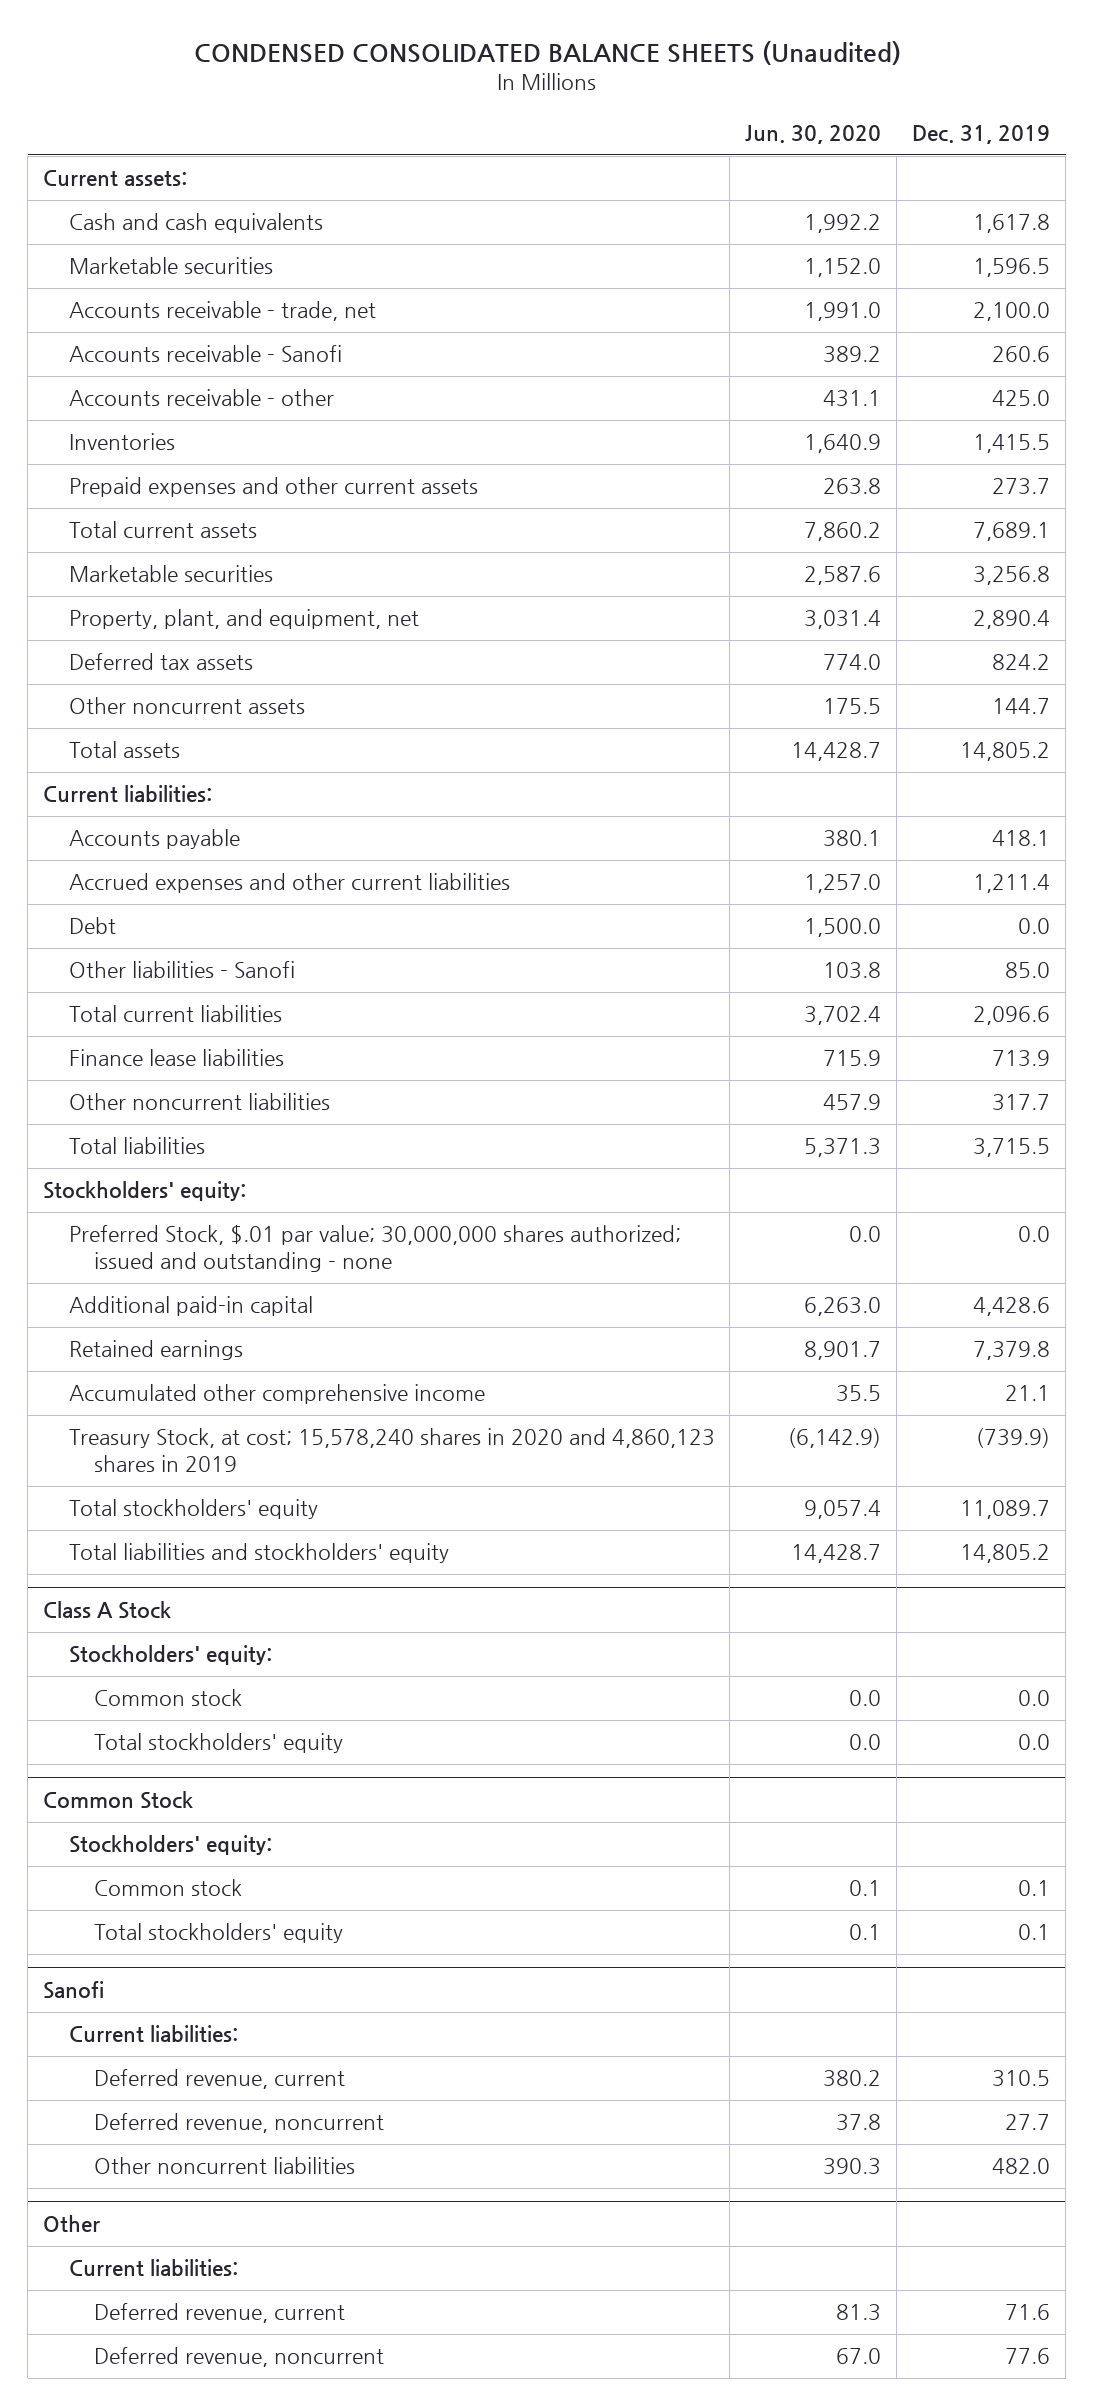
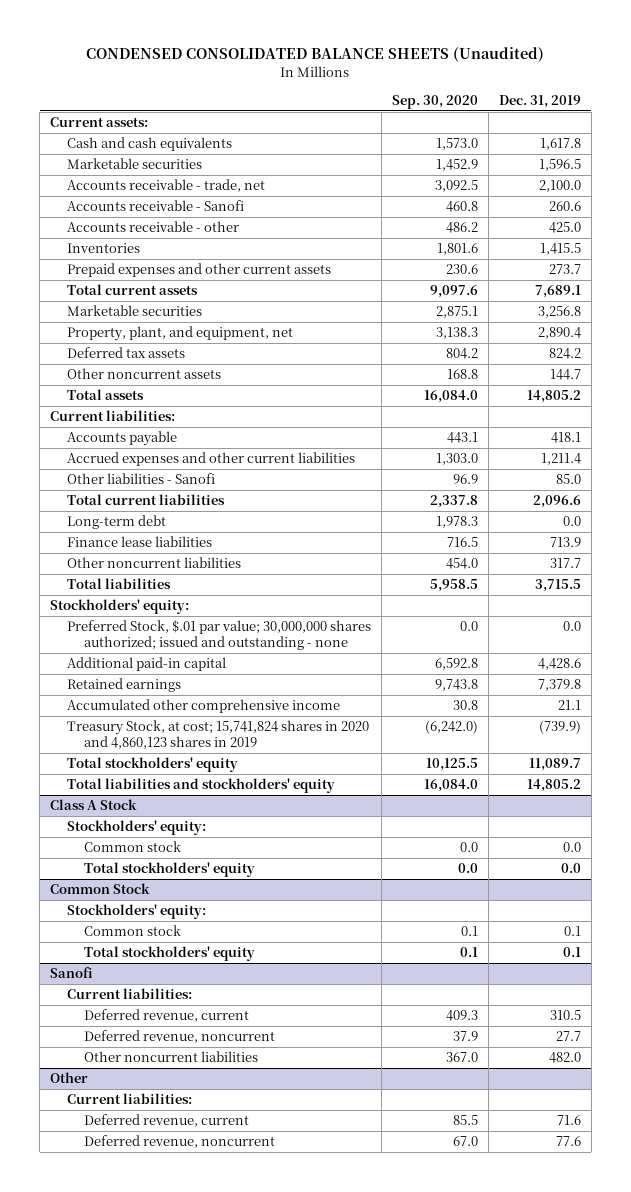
- | Jun. 30, 2020 | Dec. 31, 2019
+ | Sep. 30, 2020 | Dec. 31, 2019
- Debt | 1,500.0 | 0.0
+ Long-term debt | 1,978.3 | 0.0
- Treasury Stock, at cost; 15,578,240 shares in 2020 and 4,860,123 shares in 2019 | (6,142.9) | (739.9)
+ Treasury Stock, at cost; 15,741,824 shares in 2020 and 4,860,123 shares in 2019 | (6,242.0) | (739.9)

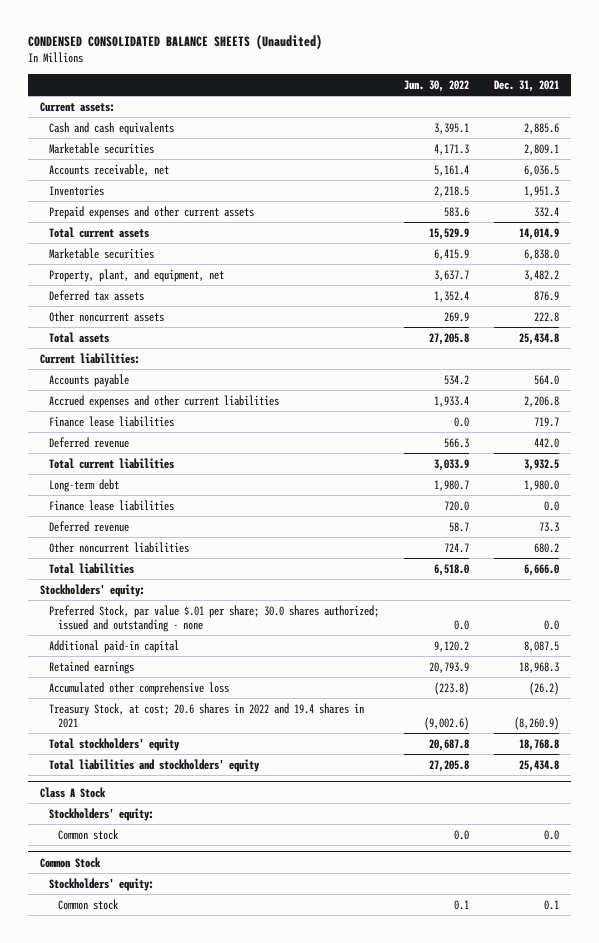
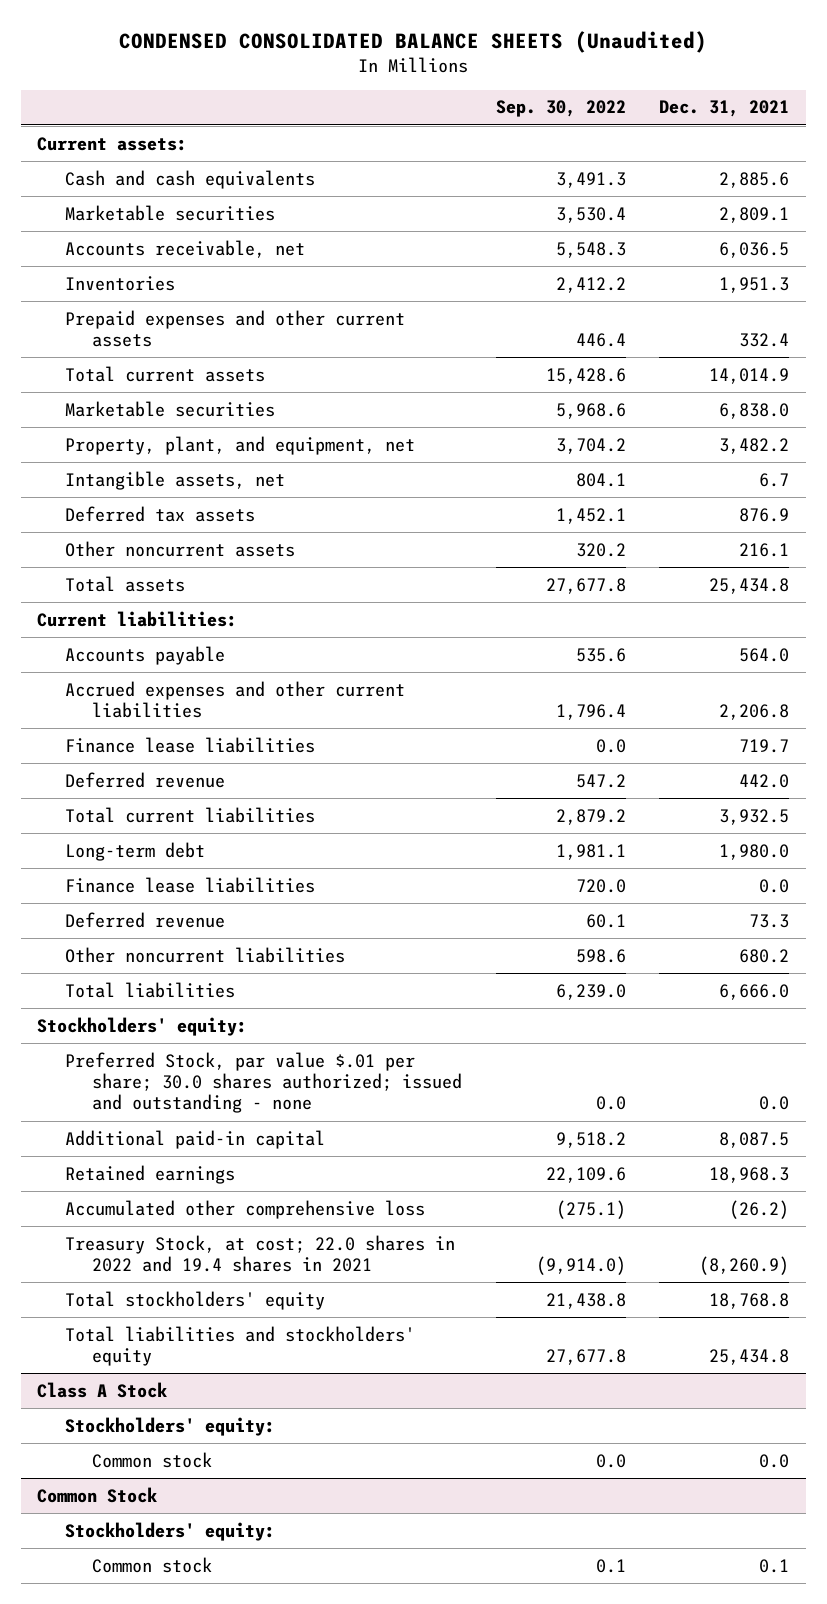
- | Jun. 30, 2022 | Dec. 31, 2021
+ | Sep. 30, 2022 | Dec. 31, 2021
+ Intangible assets, net | 804.1 | 6.7
- Other noncurrent assets | 269.9 | 222.8
+ Other noncurrent assets | 320.2 | 216.1
- Treasury Stock, at cost; 20.6 shares in 2022 and 19.4 shares in 2021 | (9,002.6) | (8,260.9)
+ Treasury Stock, at cost; 22.0 shares in 2022 and 19.4 shares in 2021 | (9,914.0) | (8,260.9)

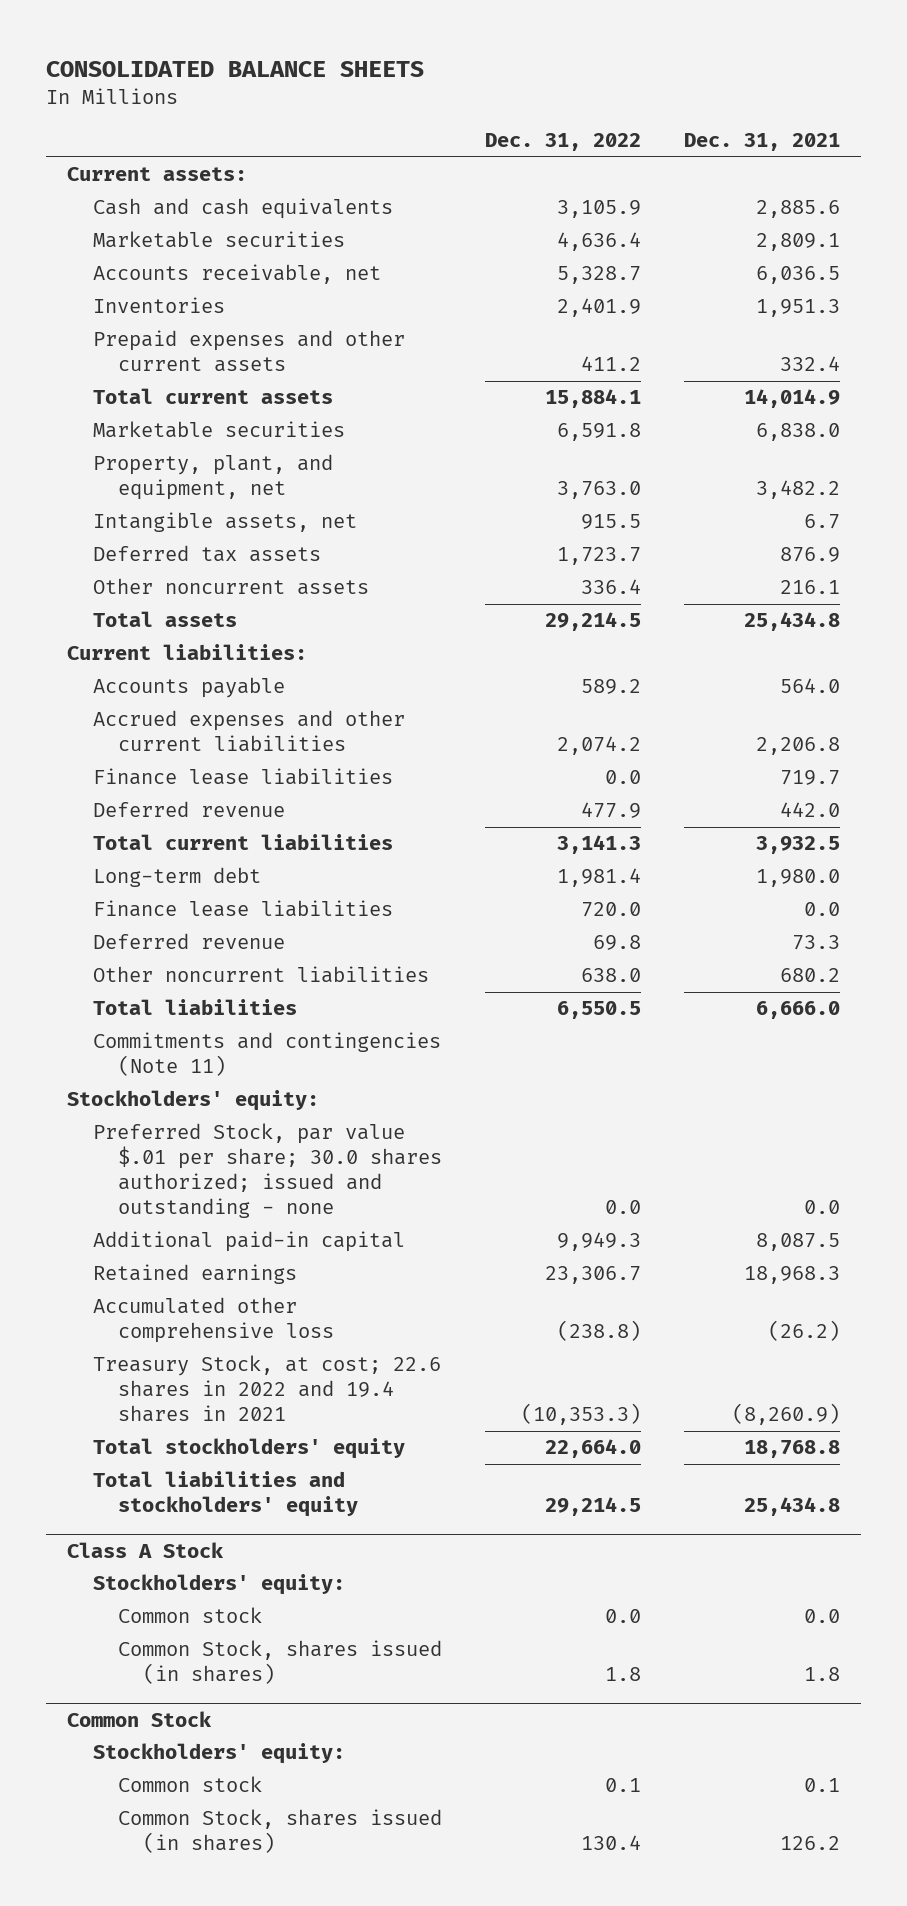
- CONDENSED CONSOLIDATED BALANCE SHEETS (Unaudited)
+ CONSOLIDATED BALANCE SHEETS
- | Sep. 30, 2022 | Dec. 31, 2021
+ | Dec. 31, 2022 | Dec. 31, 2021
+ Commitments and contingencies (Note 11)
- Treasury Stock, at cost; 22.0 shares in 2022 and 19.4 shares in 2021 | (9,914.0) | (8,260.9)
+ Treasury Stock, at cost; 22.6 shares in 2022 and 19.4 shares in 2021 | (10,353.3) | (8,260.9)
@ Class A Stock
+ Common Stock, shares issued (in shares) | 1.8 | 1.8
@ Common Stock
+ Common Stock, shares issued (in shares) | 130.4 | 126.2

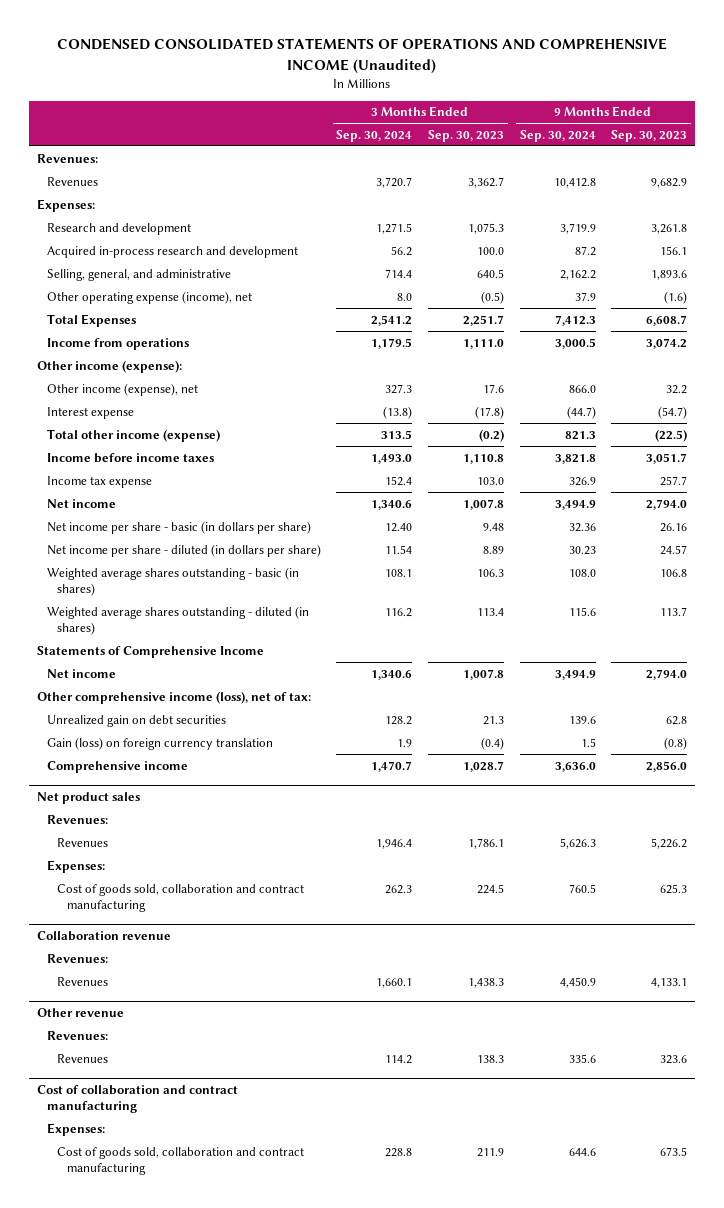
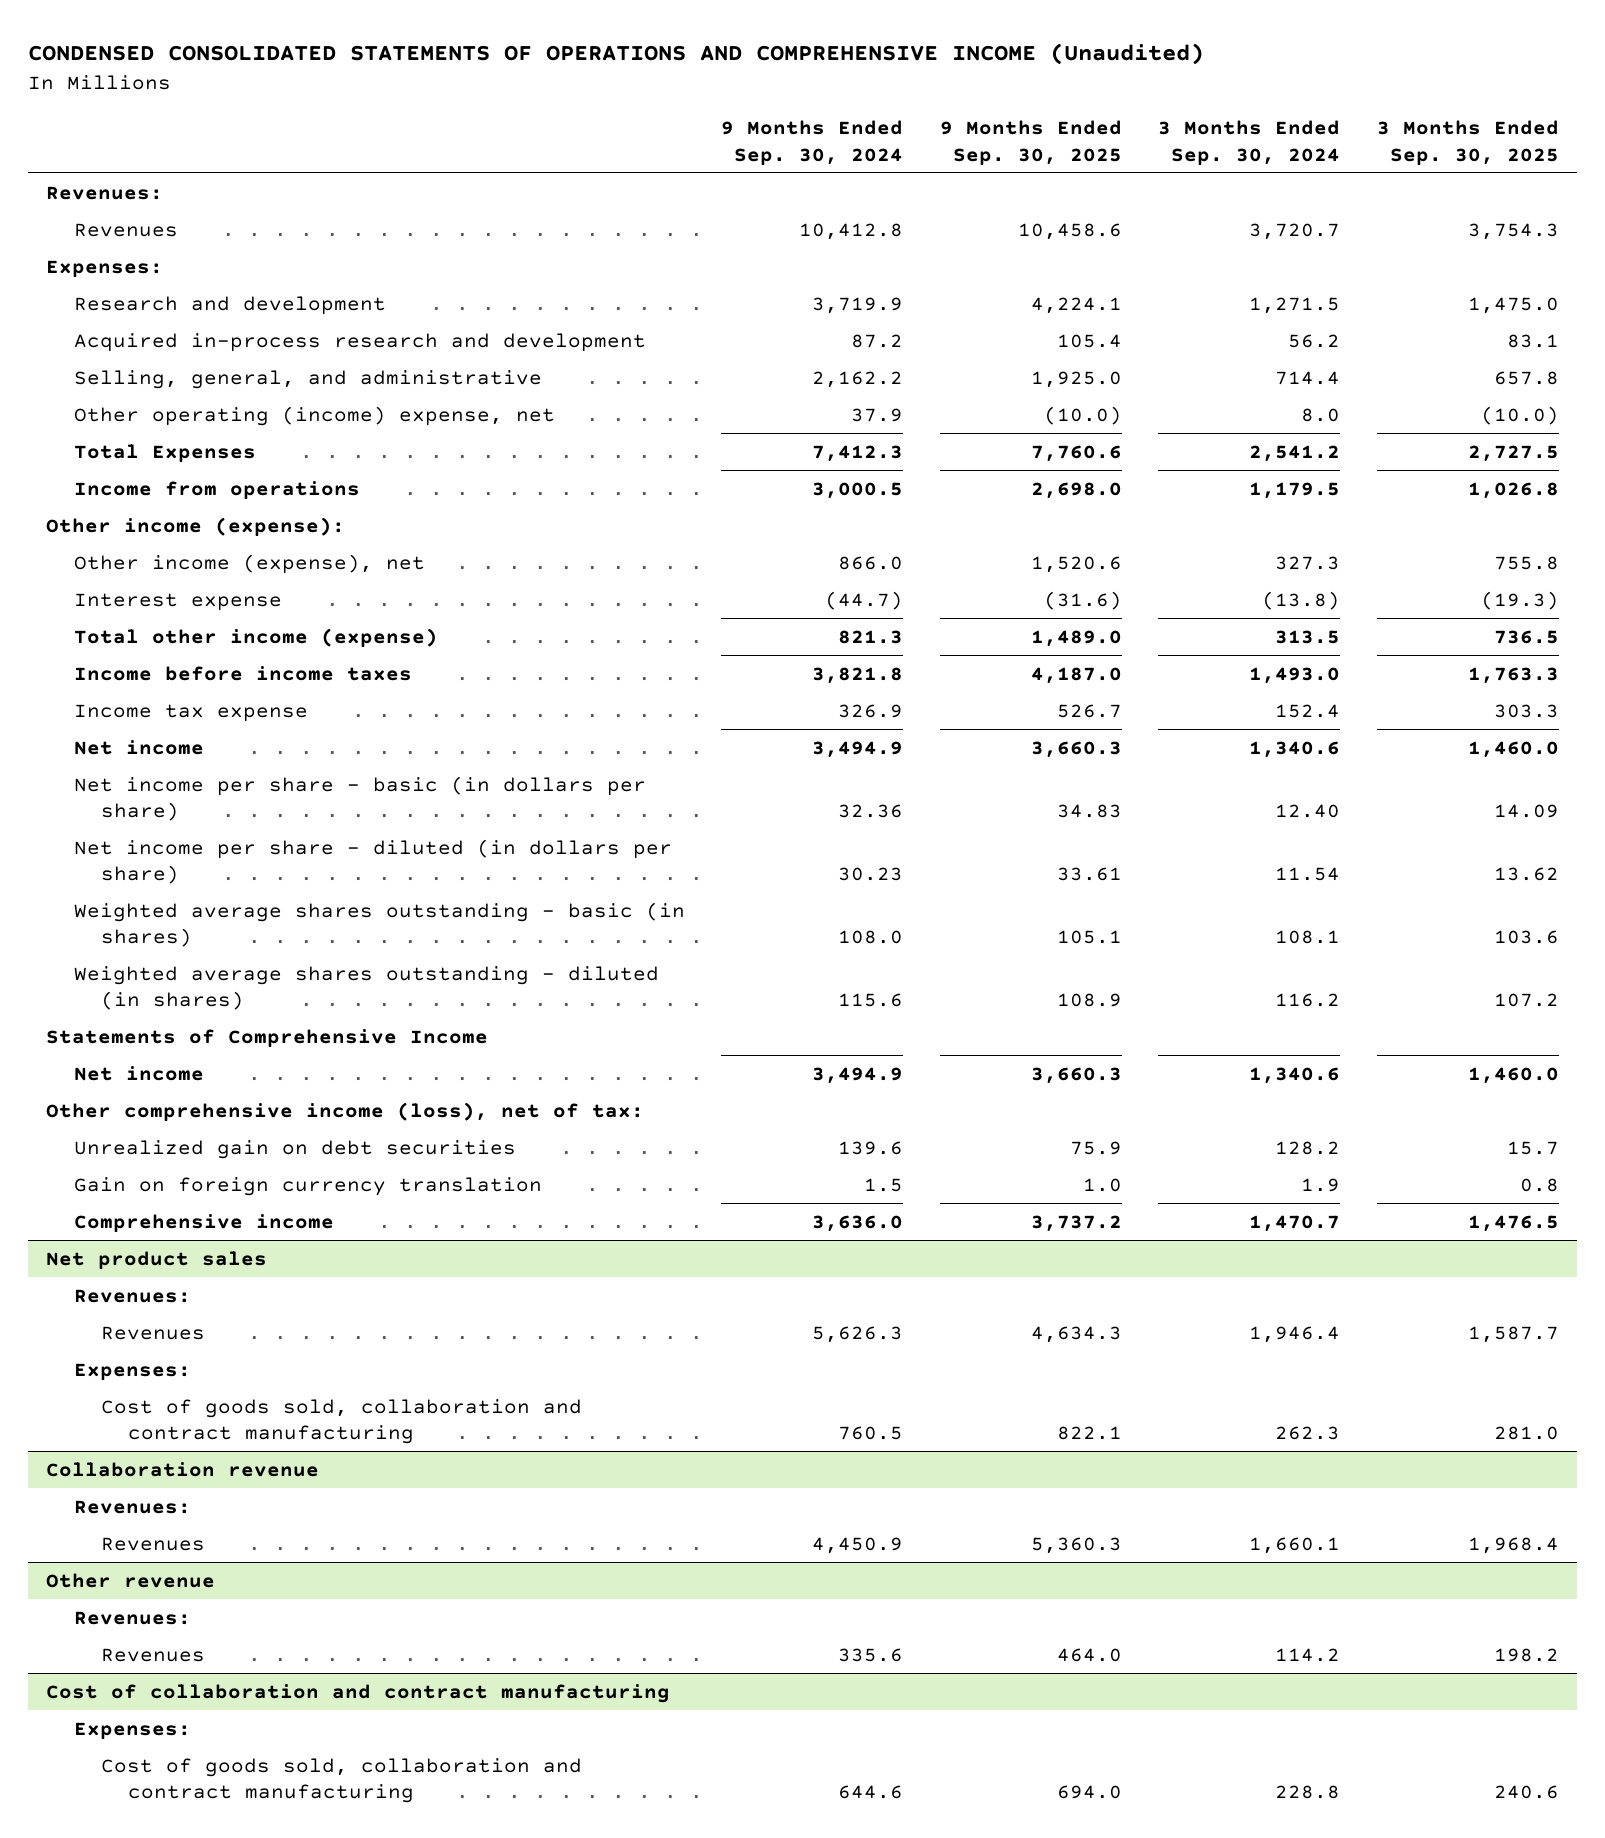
- | 3 Months Ended Sep. 30, 2024 | 3 Months Ended Sep. 30, 2023 | 9 Months Ended Sep. 30, 2024 | 9 Months Ended Sep. 30, 2023
+ | 9 Months Ended Sep. 30, 2024 | 9 Months Ended Sep. 30, 2025 | 3 Months Ended Sep. 30, 2024 | 3 Months Ended Sep. 30, 2025
- Other operating expense (income), net | 8.0 | (0.5) | 37.9 | (1.6)
+ Other operating (income) expense, net | 37.9 | (10.0) | 8.0 | (10.0)
- Gain (loss) on foreign currency translation | 1.9 | (0.4) | 1.5 | (0.8)
+ Gain on foreign currency translation | 1.5 | 1.0 | 1.9 | 0.8

